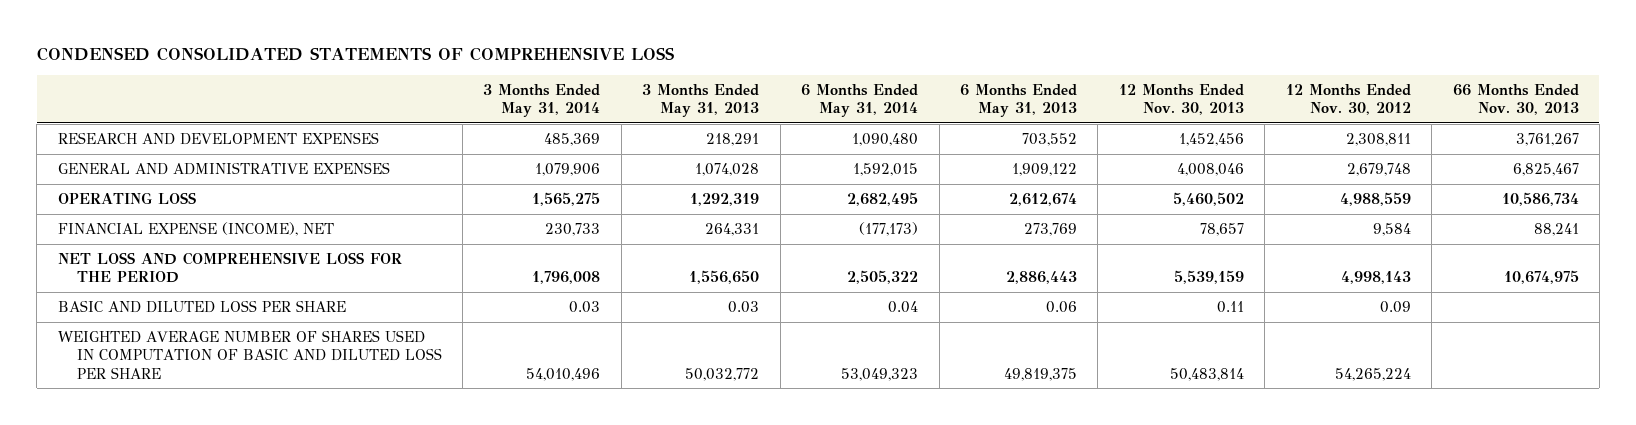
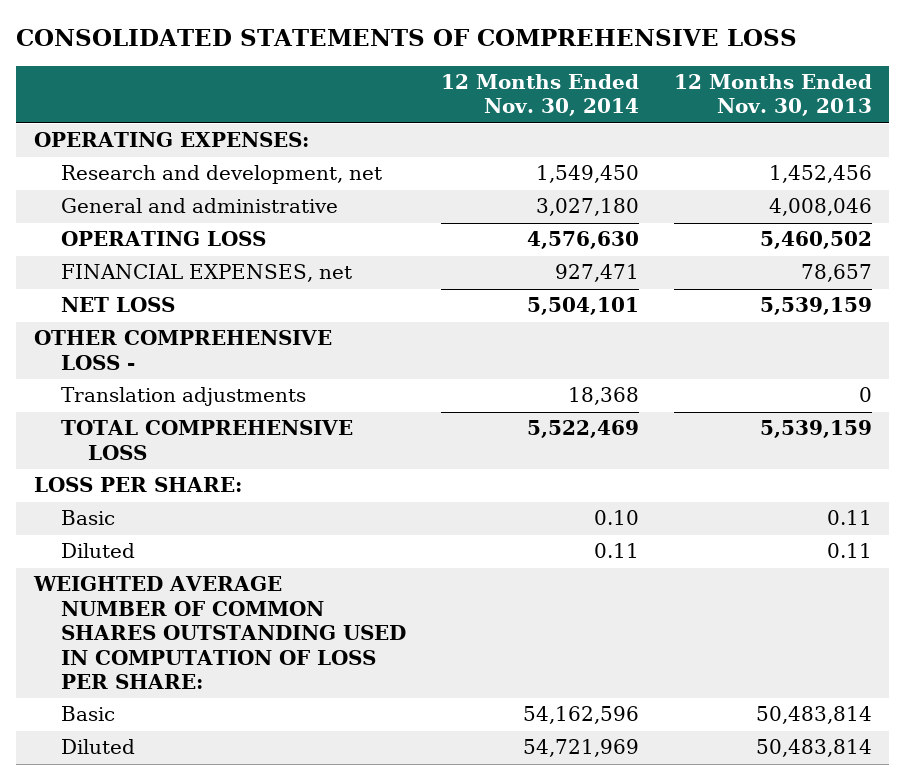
- CONDENSED CONSOLIDATED STATEMENTS OF COMPREHENSIVE LOSS
+ CONSOLIDATED STATEMENTS OF COMPREHENSIVE LOSS
- | 3 Months Ended May 31, 2014 | 3 Months Ended May 31, 2013 | 6 Months Ended May 31, 2014 | 6 Months Ended May 31, 2013 | 12 Months Ended Nov. 30, 2013 | 12 Months Ended Nov. 30, 2012 | 66 Months Ended Nov. 30, 2013
+ | 12 Months Ended Nov. 30, 2014 | 12 Months Ended Nov. 30, 2013
- RESEARCH AND DEVELOPMENT EXPENSES | 485,369 | 218,291 | 1,090,480 | 703,552 | 1,452,456 | 2,308,811 | 3,761,267
- GENERAL AND ADMINISTRATIVE EXPENSES | 1,079,906 | 1,074,028 | 1,592,015 | 1,909,122 | 4,008,046 | 2,679,748 | 6,825,467
+ OPERATING EXPENSES:
+ Research and development, net | 1,549,450 | 1,452,456
+ General and administrative | 3,027,180 | 4,008,046
- FINANCIAL EXPENSE (INCOME), NET | 230,733 | 264,331 | (177,173) | 273,769 | 78,657 | 9,584 | 88,241
- NET LOSS AND COMPREHENSIVE LOSS FOR THE PERIOD | 1,796,008 | 1,556,650 | 2,505,322 | 2,886,443 | 5,539,159 | 4,998,143 | 10,674,975
- BASIC AND DILUTED LOSS PER SHARE | 0.03 | 0.03 | 0.04 | 0.06 | 0.11 | 0.09 |
- WEIGHTED AVERAGE NUMBER OF SHARES USED IN COMPUTATION OF BASIC AND DILUTED LOSS PER SHARE | 54,010,496 | 50,032,772 | 53,049,323 | 49,819,375 | 50,483,814 | 54,265,224 |
+ FINANCIAL EXPENSES, net | 927,471 | 78,657
+ NET LOSS | 5,504,101 | 5,539,159
+ OTHER COMPREHENSIVE LOSS -
+ Translation adjustments | 18,368 | 0
+ TOTAL COMPREHENSIVE LOSS | 5,522,469 | 5,539,159
+ LOSS PER SHARE:
+ Basic | 0.10 | 0.11
+ Diluted | 0.11 | 0.11
+ WEIGHTED AVERAGE NUMBER OF COMMON SHARES OUTSTANDING USED IN COMPUTATION OF LOSS PER SHARE:
+ Basic | 54,162,596 | 50,483,814
+ Diluted | 54,721,969 | 50,483,814

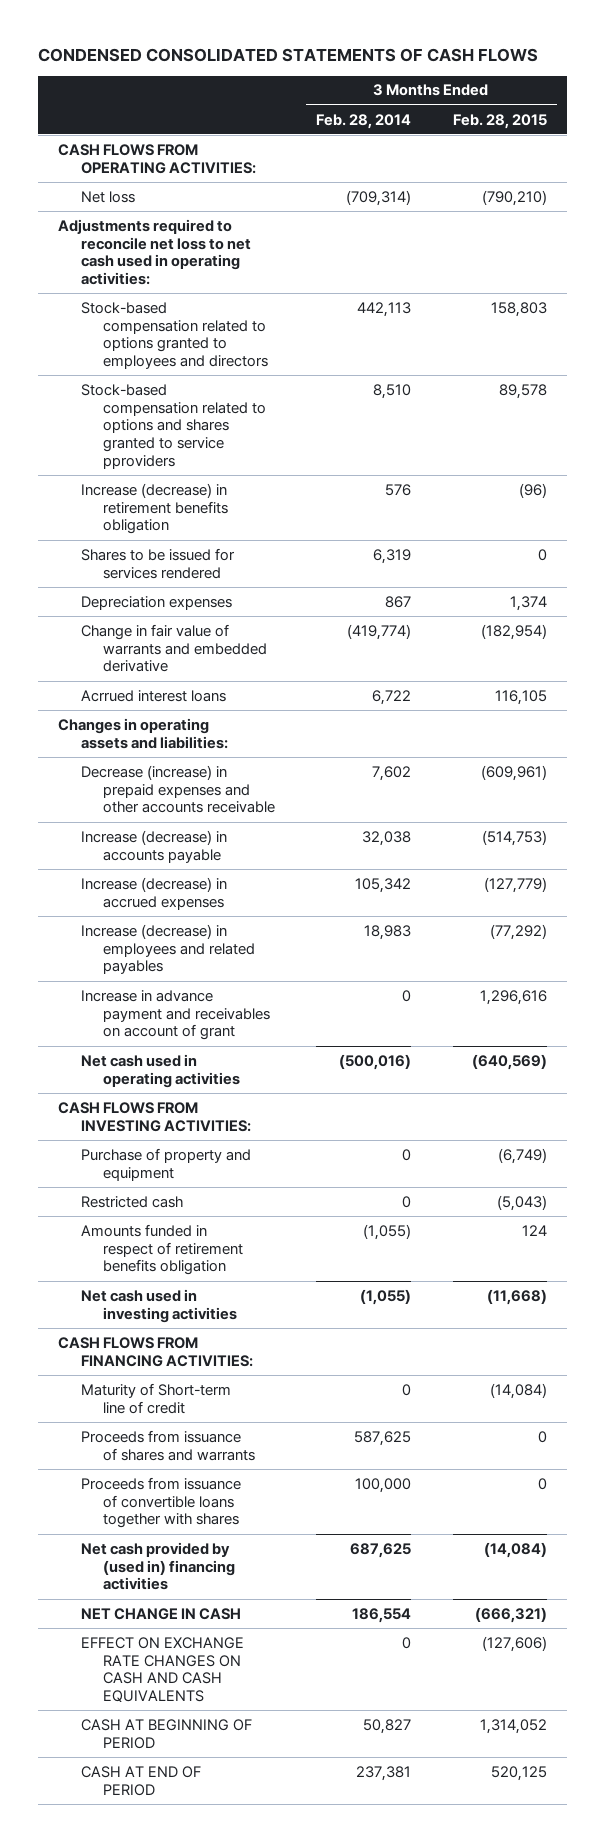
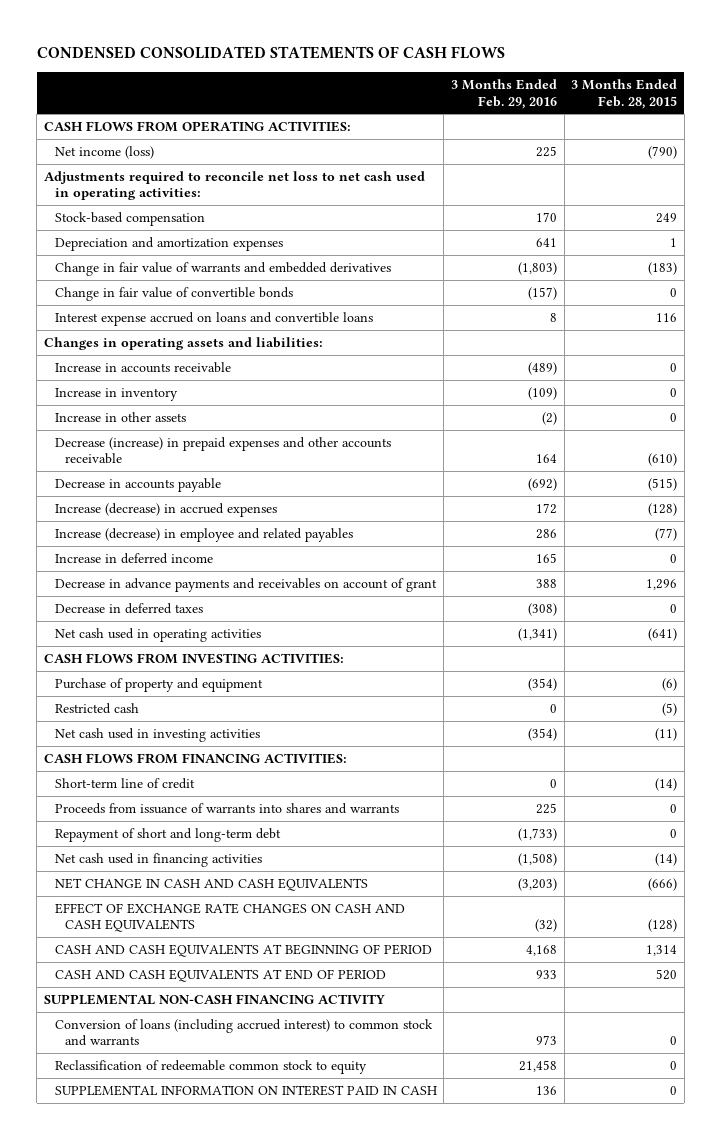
- | 3 Months Ended Feb. 28, 2014 | 3 Months Ended Feb. 28, 2015
+ | 3 Months Ended Feb. 29, 2016 | 3 Months Ended Feb. 28, 2015
- Net loss | (709,314) | (790,210)
+ Net income (loss) | 225 | (790)
- Stock-based compensation related to options granted to employees and directors | 442,113 | 158,803
- Stock-based compensation related to options and shares granted to service pproviders | 8,510 | 89,578
- Increase (decrease) in retirement benefits obligation | 576 | (96)
- Shares to be issued for services rendered | 6,319 | 0
- Depreciation expenses | 867 | 1,374
- Change in fair value of warrants and embedded derivative | (419,774) | (182,954)
- Acrrued interest loans | 6,722 | 116,105
+ Stock-based compensation | 170 | 249
+ Depreciation and amortization expenses | 641 | 1
+ Change in fair value of warrants and embedded derivatives | (1,803) | (183)
+ Change in fair value of convertible bonds | (157) | 0
+ Interest expense accrued on loans and convertible loans | 8 | 116
- Decrease (increase) in prepaid expenses and other accounts receivable | 7,602 | (609,961)
- Increase (decrease) in accounts payable | 32,038 | (514,753)
- Increase (decrease) in accrued expenses | 105,342 | (127,779)
- Increase (decrease) in employees and related payables | 18,983 | (77,292)
- Increase in advance payment and receivables on account of grant | 0 | 1,296,616
- Net cash used in operating activities | (500,016) | (640,569)
+ Increase in accounts receivable | (489) | 0
+ Increase in inventory | (109) | 0
+ Increase in other assets | (2) | 0
+ Decrease (increase) in prepaid expenses and other accounts receivable | 164 | (610)
+ Decrease in accounts payable | (692) | (515)
+ Increase (decrease) in accrued expenses | 172 | (128)
+ Increase (decrease) in employee and related payables | 286 | (77)
+ Increase in deferred income | 165 | 0
+ Decrease in advance payments and receivables on account of grant | 388 | 1,296
+ Decrease in deferred taxes | (308) | 0
+ Net cash used in operating activities | (1,341) | (641)
- Purchase of property and equipment | 0 | (6,749)
- Restricted cash | 0 | (5,043)
- Amounts funded in respect of retirement benefits obligation | (1,055) | 124
- Net cash used in investing activities | (1,055) | (11,668)
+ Purchase of property and equipment | (354) | (6)
+ Restricted cash | 0 | (5)
+ Net cash used in investing activities | (354) | (11)
- Maturity of Short-term line of credit | 0 | (14,084)
- Proceeds from issuance of shares and warrants | 587,625 | 0
- Proceeds from issuance of convertible loans together with shares | 100,000 | 0
- Net cash provided by (used in) financing activities | 687,625 | (14,084)
- NET CHANGE IN CASH | 186,554 | (666,321)
- EFFECT ON EXCHANGE RATE CHANGES ON CASH AND CASH EQUIVALENTS | 0 | (127,606)
- CASH AT BEGINNING OF PERIOD | 50,827 | 1,314,052
- CASH AT END OF PERIOD | 237,381 | 520,125
+ Short-term line of credit | 0 | (14)
+ Proceeds from issuance of warrants into shares and warrants | 225 | 0
+ Repayment of short and long-term debt | (1,733) | 0
+ Net cash used in financing activities | (1,508) | (14)
+ NET CHANGE IN CASH AND CASH EQUIVALENTS | (3,203) | (666)
+ EFFECT OF EXCHANGE RATE CHANGES ON CASH AND CASH EQUIVALENTS | (32) | (128)
+ CASH AND CASH EQUIVALENTS AT BEGINNING OF PERIOD | 4,168 | 1,314
+ CASH AND CASH EQUIVALENTS AT END OF PERIOD | 933 | 520
+ SUPPLEMENTAL NON-CASH FINANCING ACTIVITY
+ Conversion of loans (including accrued interest) to common stock and warrants | 973 | 0
+ Reclassification of redeemable common stock to equity | 21,458 | 0
+ SUPPLEMENTAL INFORMATION ON INTEREST PAID IN CASH | 136 | 0

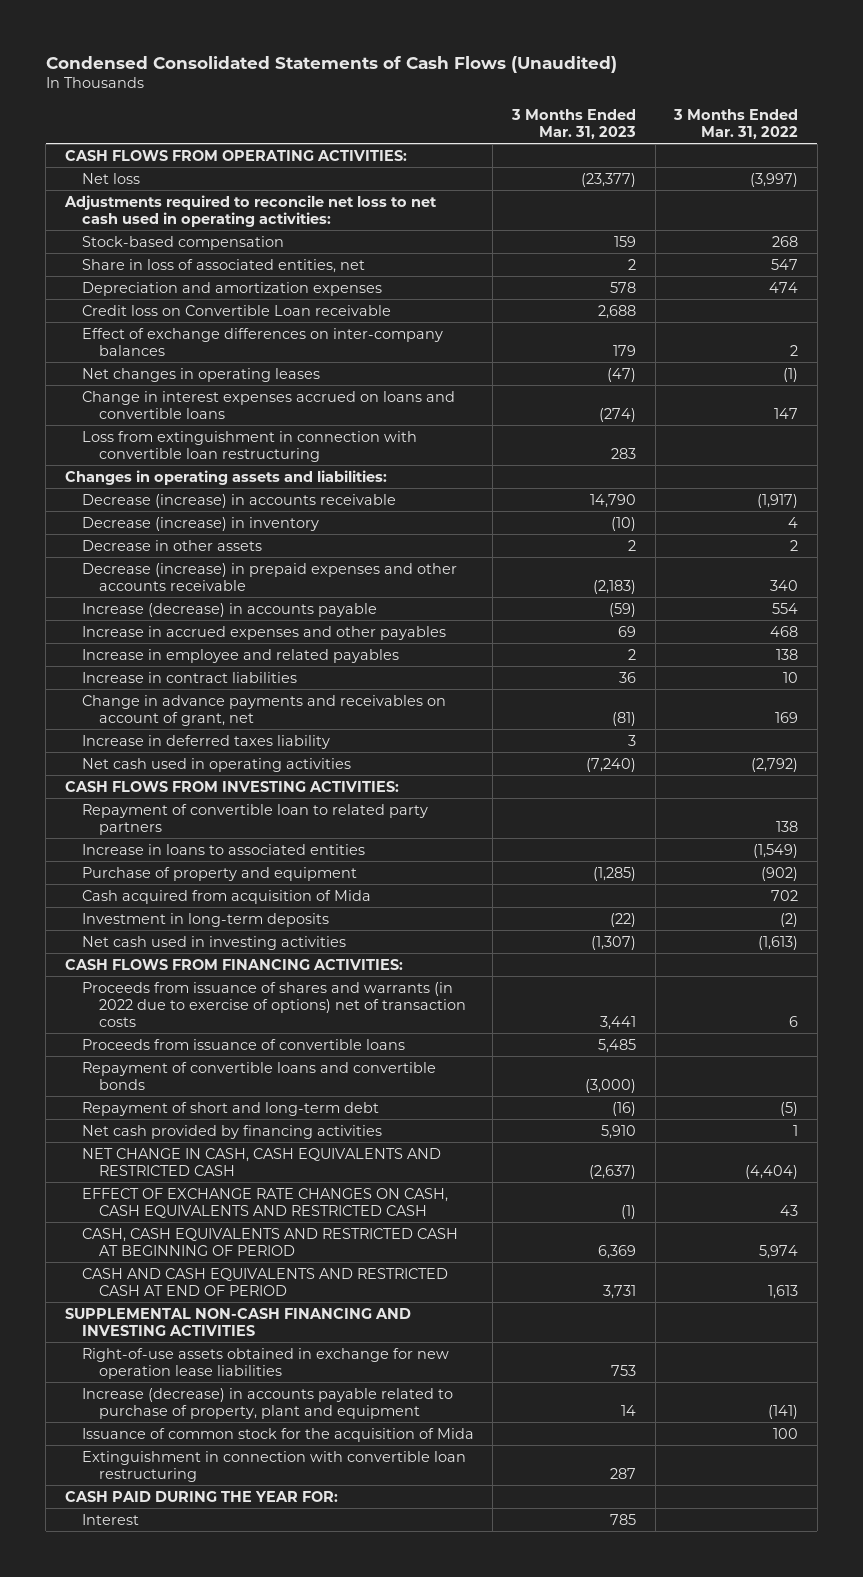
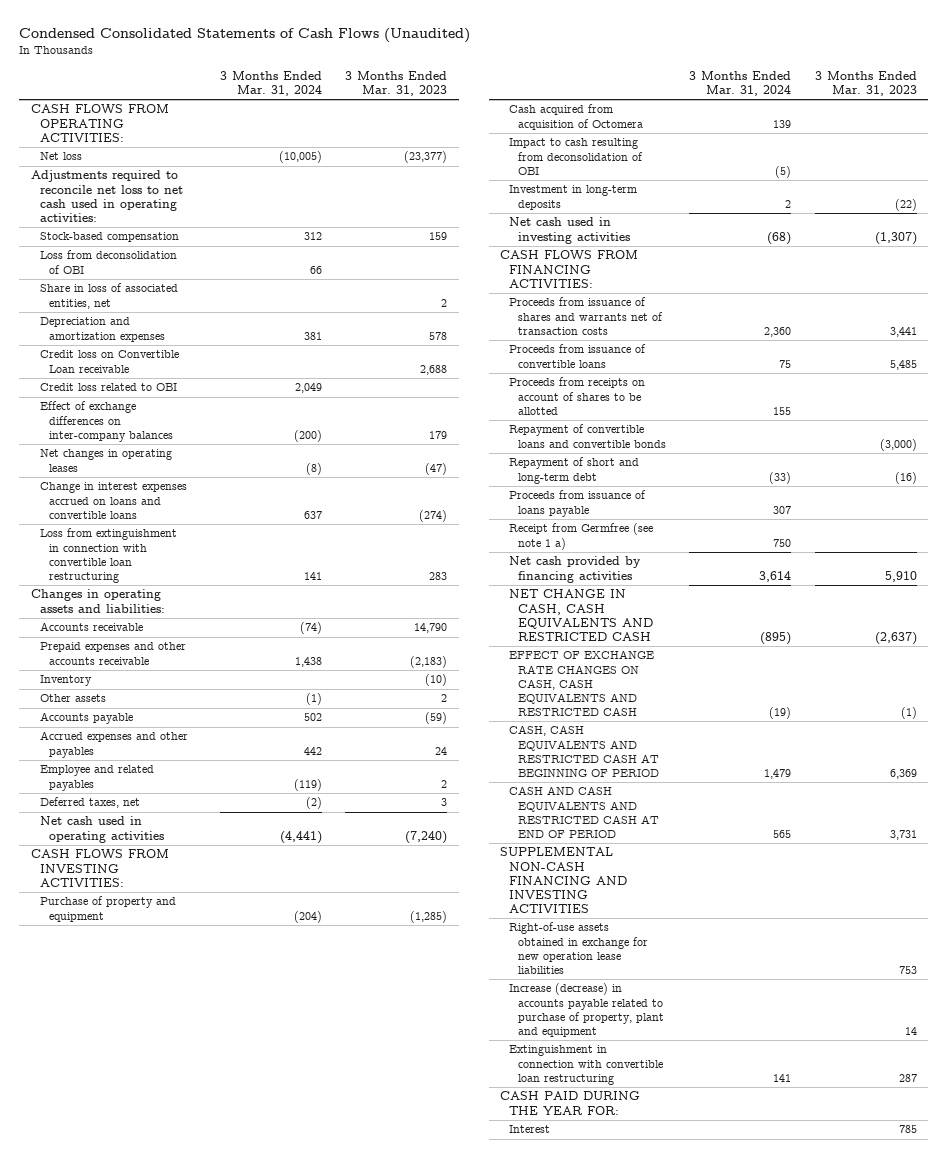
- | 3 Months Ended Mar. 31, 2023 | 3 Months Ended Mar. 31, 2022
+ | 3 Months Ended Mar. 31, 2024 | 3 Months Ended Mar. 31, 2023
+ Loss from deconsolidation of OBI | 66 |
+ Credit loss related to OBI | 2,049 |
- Decrease (increase) in accounts receivable | 14,790 | (1,917)
- Decrease (increase) in inventory | (10) | 4
- Decrease in other assets | 2 | 2
- Decrease (increase) in prepaid expenses and other accounts receivable | (2,183) | 340
- Increase (decrease) in accounts payable | (59) | 554
- Increase in accrued expenses and other payables | 69 | 468
- Increase in employee and related payables | 2 | 138
- Increase in contract liabilities | 36 | 10
- Change in advance payments and receivables on account of grant, net | (81) | 169
- Increase in deferred taxes liability | 3 |
+ Accounts receivable | (74) | 14,790
+ Prepaid expenses and other accounts receivable | 1,438 | (2,183)
+ Inventory | | (10)
+ Other assets | (1) | 2
+ Accounts payable | 502 | (59)
+ Accrued expenses and other payables | 442 | 24
+ Employee and related payables | (119) | 2
+ Deferred taxes, net | (2) | 3
- Repayment of convertible loan to related party partners | | 138
- Increase in loans to associated entities | | (1,549)
- Cash acquired from acquisition of Mida | | 702
+ Cash acquired from acquisition of Octomera | 139 |
+ Impact to cash resulting from deconsolidation of OBI | (5) |
- Proceeds from issuance of shares and warrants (in 2022 due to exercise of options) net of transaction costs | 3,441 | 6
+ Proceeds from issuance of shares and warrants net of transaction costs | 2,360 | 3,441
+ Proceeds from receipts on account of shares to be allotted | 155 |
+ Proceeds from issuance of loans payable | 307 |
+ Receipt from Germfree (see note 1 a) | 750 |
- Issuance of common stock for the acquisition of Mida | | 100

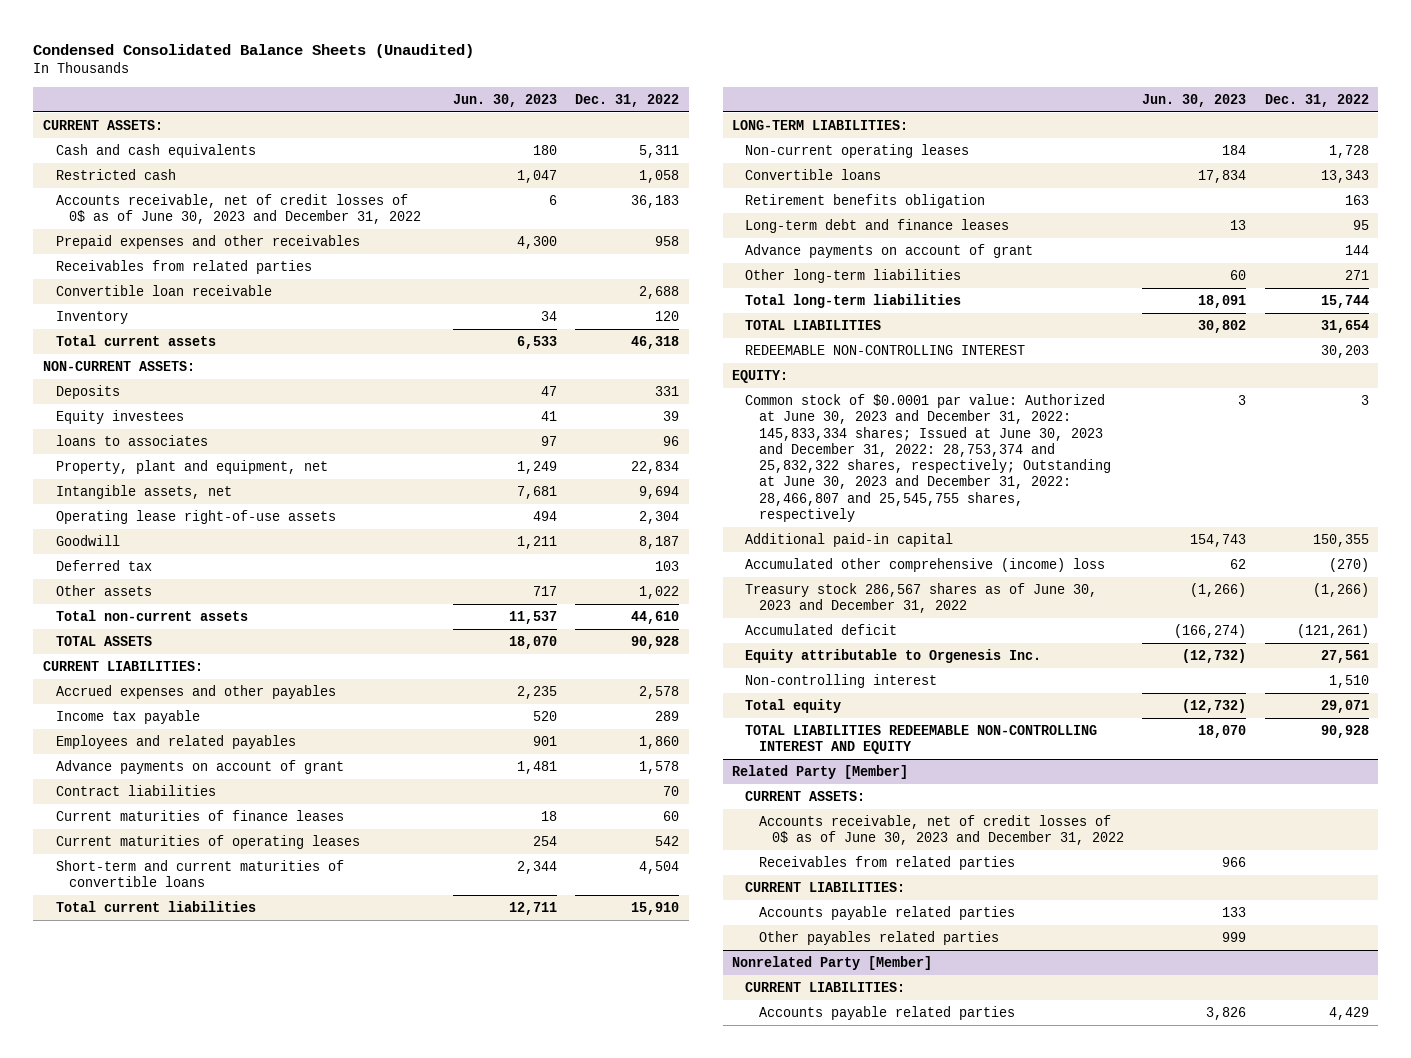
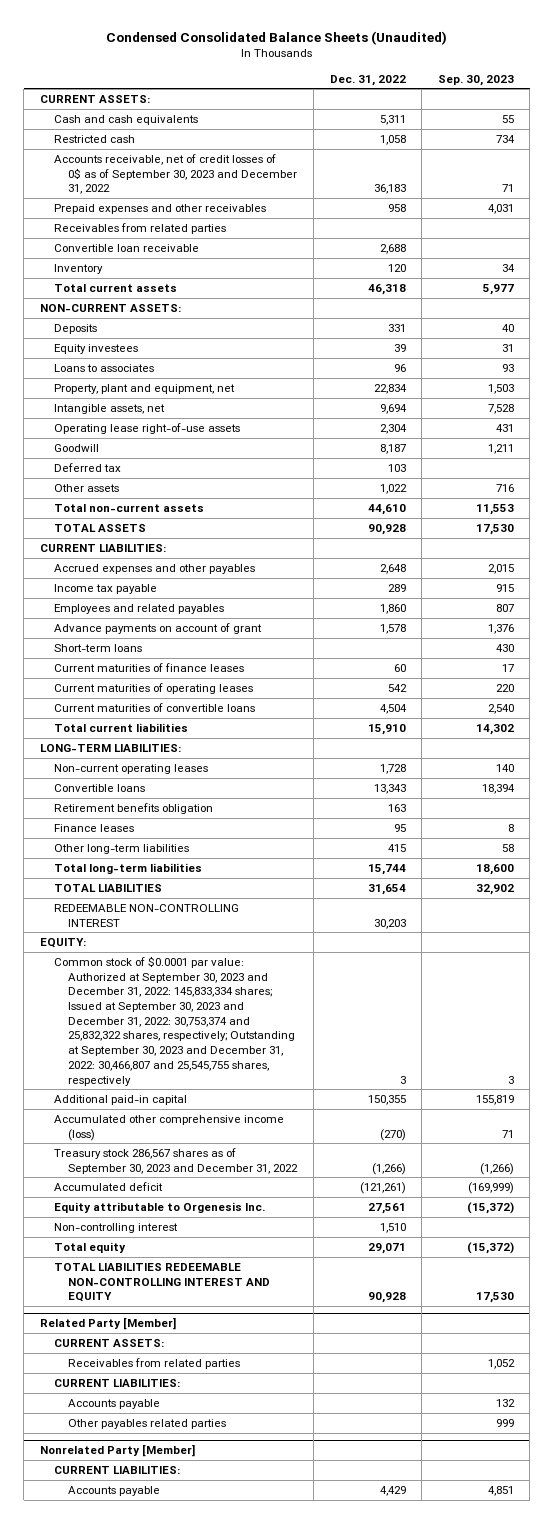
- | Jun. 30, 2023 | Dec. 31, 2022
+ | Dec. 31, 2022 | Sep. 30, 2023
- Accounts receivable, net of credit losses of 0$ as of June 30, 2023 and December 31, 2022 | 6 | 36,183
+ Accounts receivable, net of credit losses of 0$ as of September 30, 2023 and December 31, 2022 | 36,183 | 71
- loans to associates | 97 | 96
+ Loans to associates | 96 | 93
- Accrued expenses and other payables | 2,235 | 2,578
+ Accrued expenses and other payables | 2,648 | 2,015
- Contract liabilities | | 70
+ Short-term loans | | 430
- Short-term and current maturities of convertible loans | 2,344 | 4,504
+ Current maturities of convertible loans | 4,504 | 2,540
- Long-term debt and finance leases | 13 | 95
- Advance payments on account of grant | | 144
- Other long-term liabilities | 60 | 271
+ Finance leases | 95 | 8
+ Other long-term liabilities | 415 | 58
- Common stock of $0.0001 par value: Authorized at June 30, 2023 and December 31, 2022: 145,833,334 shares; Issued at June 30, 2023 and December 31, 2022: 28,753,374 and 25,832,322 shares, respectively; Outstanding at June 30, 2023 and December 31, 2022: 28,466,807 and 25,545,755 shares, respectively | 3 | 3
+ Common stock of $0.0001 par value: Authorized at September 30, 2023 and December 31, 2022: 145,833,334 shares; Issued at September 30, 2023 and December 31, 2022: 30,753,374 and 25,832,322 shares, respectively; Outstanding at September 30, 2023 and December 31, 2022: 30,466,807 and 25,545,755 shares, respectively | 3 | 3
- Accumulated other comprehensive (income) loss | 62 | (270)
- Treasury stock 286,567 shares as of June 30, 2023 and December 31, 2022 | (1,266) | (1,266)
+ Accumulated other comprehensive income (loss) | (270) | 71
+ Treasury stock 286,567 shares as of September 30, 2023 and December 31, 2022 | (1,266) | (1,266)
@ Related Party [Member]
- Accounts receivable, net of credit losses of 0$ as of June 30, 2023 and December 31, 2022
- Accounts payable related parties | 133 |
+ Accounts payable | | 132
@ Nonrelated Party [Member]
- Accounts payable related parties | 3,826 | 4,429
+ Accounts payable | 4,429 | 4,851

